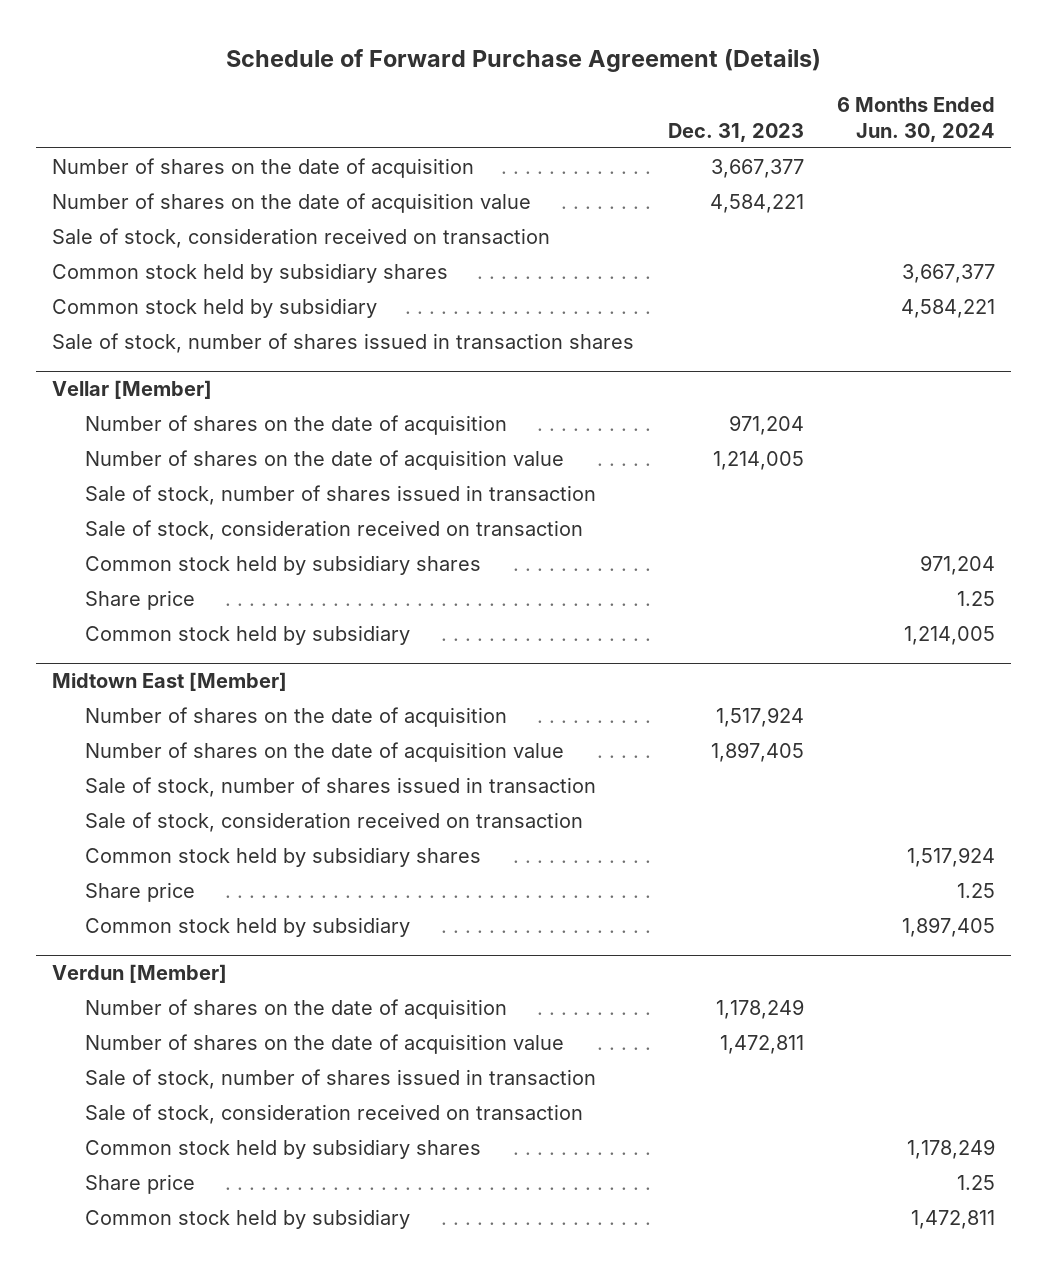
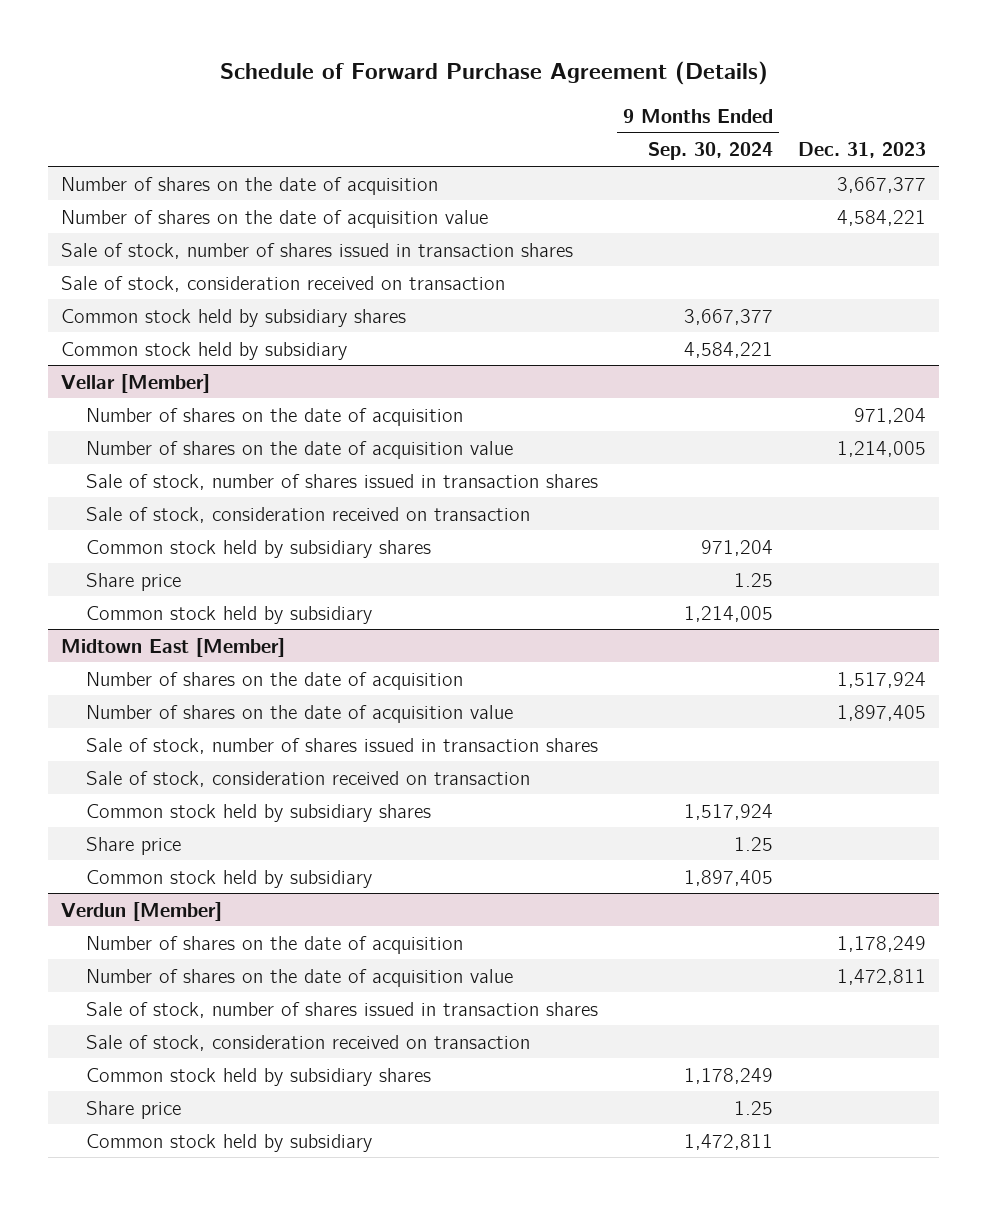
- | Dec. 31, 2023 | 6 Months Ended Jun. 30, 2024
+ | 9 Months Ended Sep. 30, 2024 | Dec. 31, 2023
moved up: Sale of stock, number of shares issued in transaction shares
@ Vellar [Member]
- Sale of stock, number of shares issued in transaction
+ Sale of stock, number of shares issued in transaction shares
@ Midtown East [Member]
- Sale of stock, number of shares issued in transaction
+ Sale of stock, number of shares issued in transaction shares
@ Verdun [Member]
- Sale of stock, number of shares issued in transaction
+ Sale of stock, number of shares issued in transaction shares

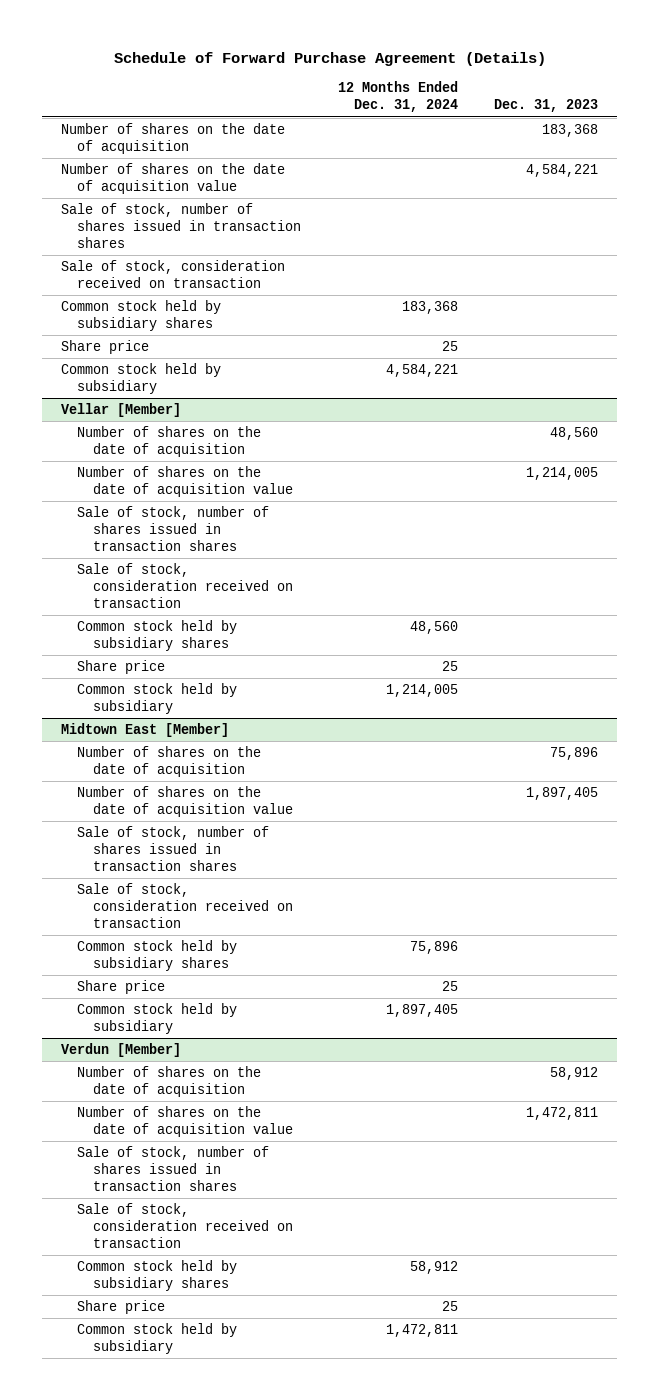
- | 9 Months Ended Sep. 30, 2024 | Dec. 31, 2023
+ | 12 Months Ended Dec. 31, 2024 | Dec. 31, 2023
- Number of shares on the date of acquisition | | 3,667,377
+ Number of shares on the date of acquisition | | 183,368
+ Share price | 25 |
@ Vellar [Member]
- Number of shares on the date of acquisition | | 971,204
+ Number of shares on the date of acquisition | | 48,560
@ Midtown East [Member]
- Number of shares on the date of acquisition | | 1,517,924
+ Number of shares on the date of acquisition | | 75,896
@ Verdun [Member]
- Number of shares on the date of acquisition | | 1,178,249
+ Number of shares on the date of acquisition | | 58,912

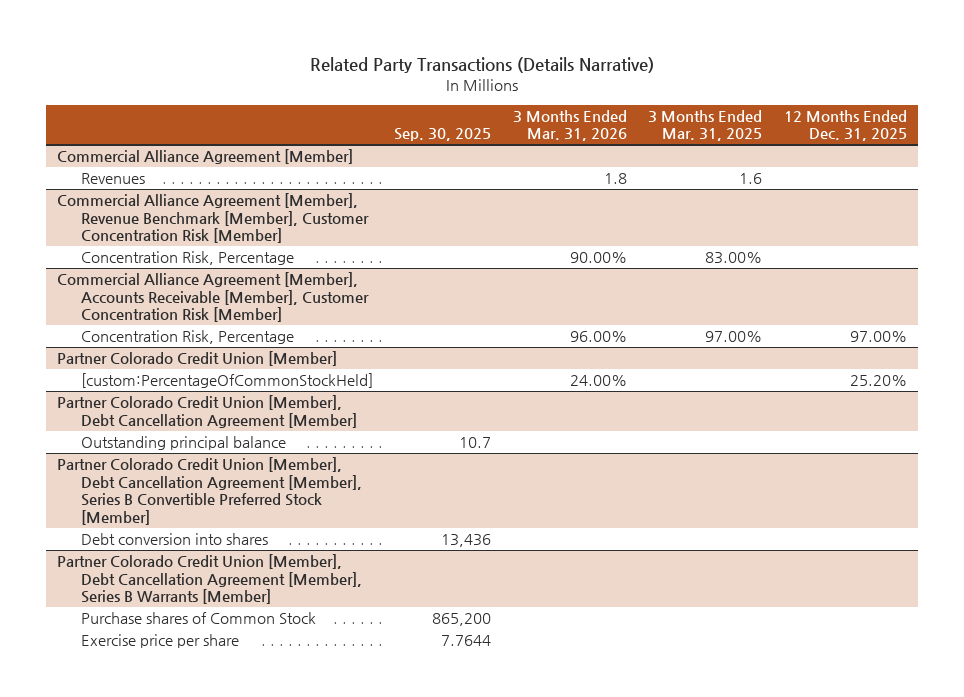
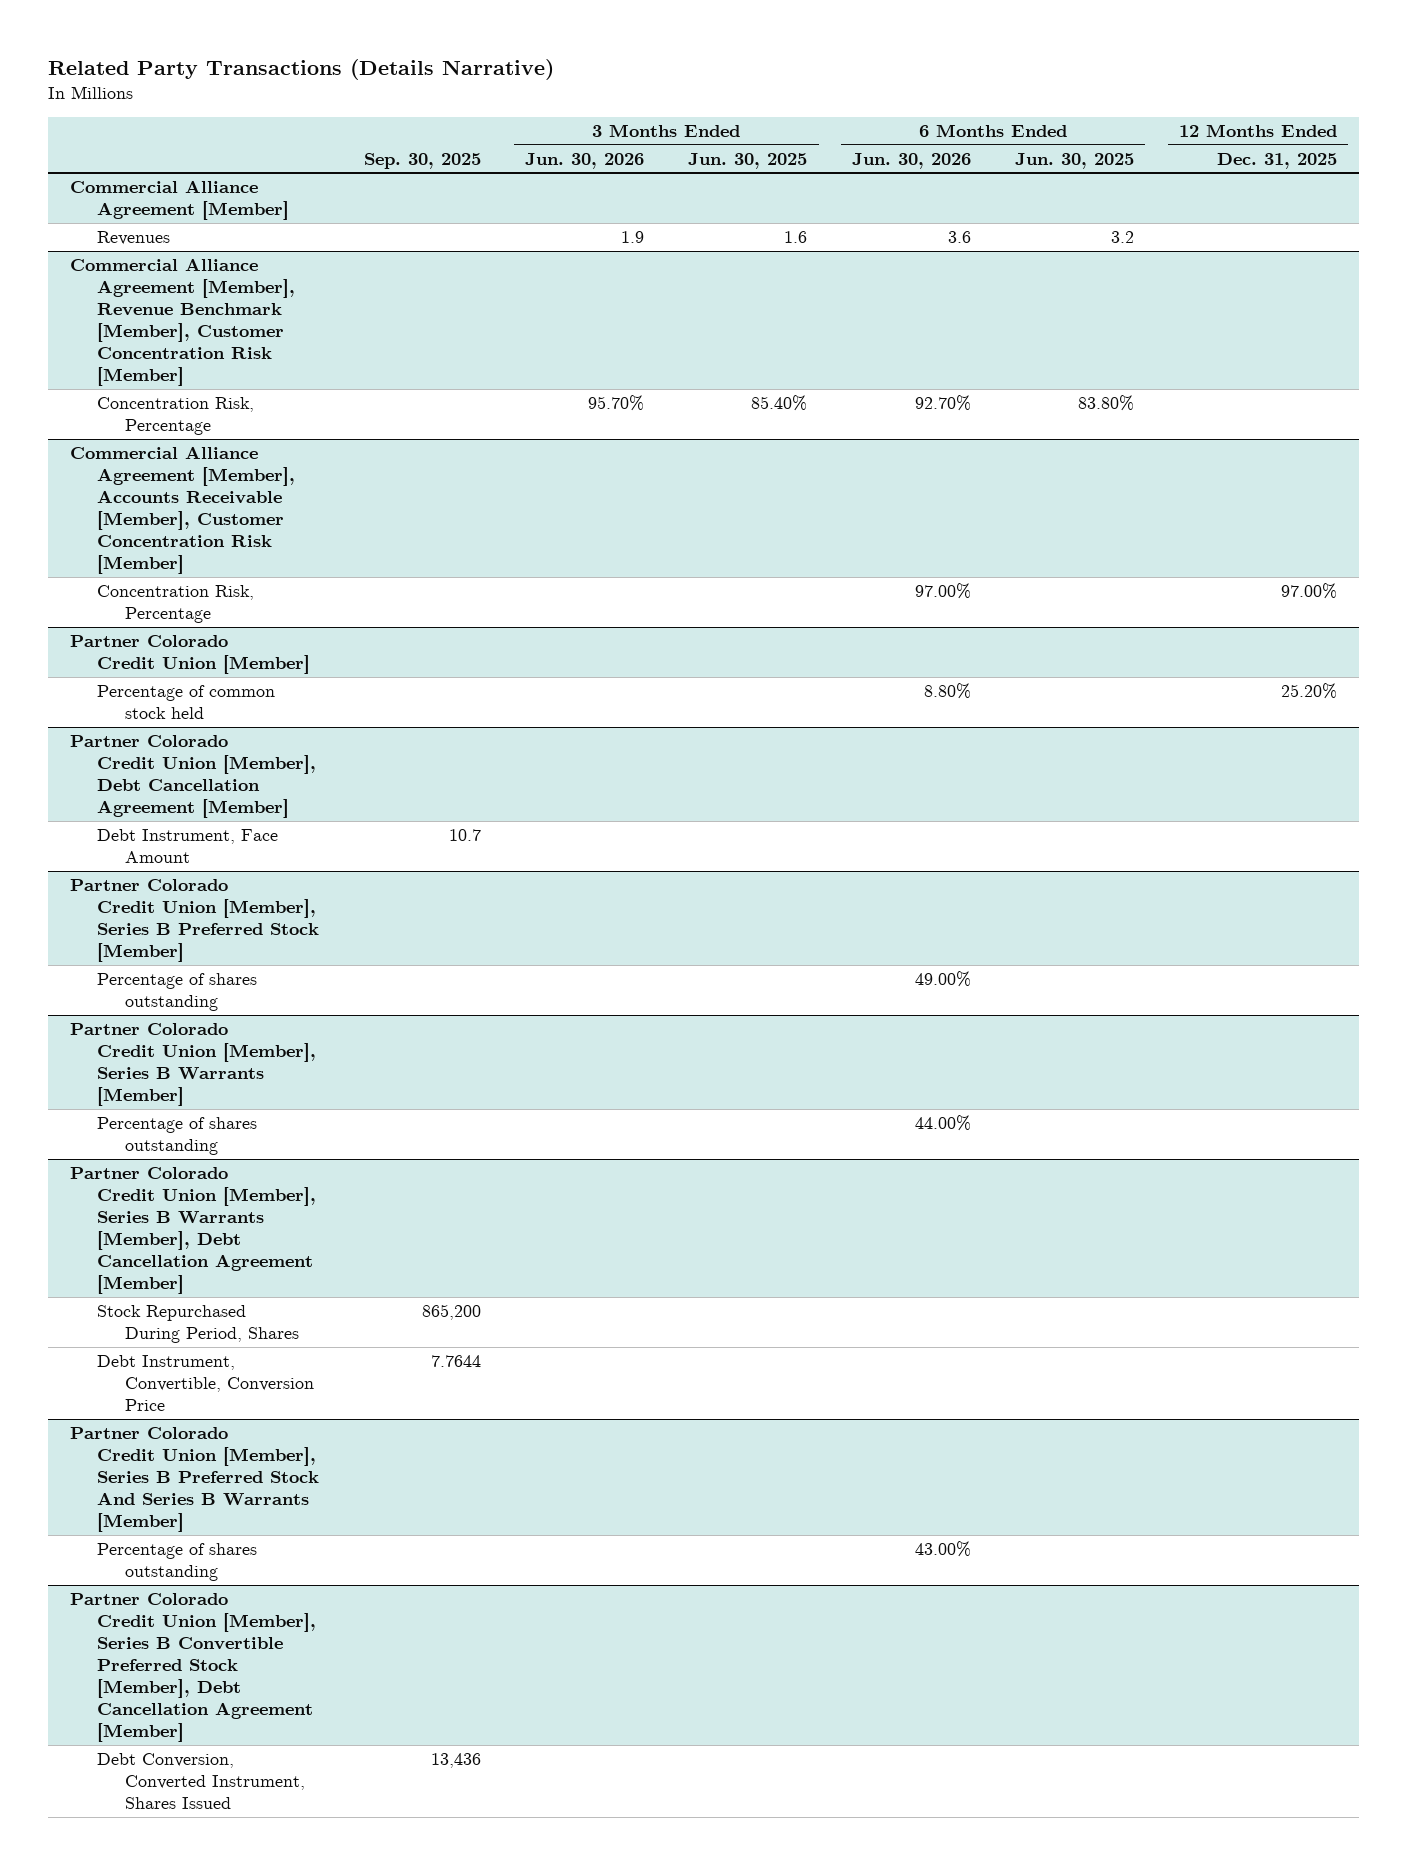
- | Sep. 30, 2025 | 3 Months Ended Mar. 31, 2026 | 3 Months Ended Mar. 31, 2025 | 12 Months Ended Dec. 31, 2025
+ | Sep. 30, 2025 | 3 Months Ended Jun. 30, 2026 | 3 Months Ended Jun. 30, 2025 | 6 Months Ended Jun. 30, 2026 | 6 Months Ended Jun. 30, 2025 | 12 Months Ended Dec. 31, 2025
@ Partner Colorado Credit Union [Member]
- [custom:PercentageOfCommonStockHeld] | | 24.00% | | 25.20%
+ Percentage of common stock held | | | | 8.80% | | 25.20%
@ Partner Colorado Credit Union [Member], Debt Cancellation Agreement [Member]
- Outstanding principal balance | 10.7 | | |
- Partner Colorado Credit Union [Member], Debt Cancellation Agreement [Member], Series B Convertible Preferred Stock [Member]
- Debt conversion into shares | 13,436 | | |
- Partner Colorado Credit Union [Member], Debt Cancellation Agreement [Member], Series B Warrants [Member]
- Purchase shares of Common Stock | 865,200 | | |
- Exercise price per share | 7.7644 | | |
@ Partner Colorado Credit Union [Member], Debt Cancellation Agreement [Member]
+ Debt Instrument, Face Amount | 10.7 | | | | |
+ Partner Colorado Credit Union [Member], Series B Preferred Stock [Member]
+ Percentage of shares outstanding | | | | 49.00% | |
+ Partner Colorado Credit Union [Member], Series B Warrants [Member]
+ Percentage of shares outstanding | | | | 44.00% | |
+ Partner Colorado Credit Union [Member], Series B Warrants [Member], Debt Cancellation Agreement [Member]
+ Stock Repurchased During Period, Shares | 865,200 | | | | |
+ Debt Instrument, Convertible, Conversion Price | 7.7644 | | | | |
+ Partner Colorado Credit Union [Member], Series B Preferred Stock And Series B Warrants [Member]
+ Percentage of shares outstanding | | | | 43.00% | |
+ Partner Colorado Credit Union [Member], Series B Convertible Preferred Stock [Member], Debt Cancellation Agreement [Member]
+ Debt Conversion, Converted Instrument, Shares Issued | 13,436 | | | | |

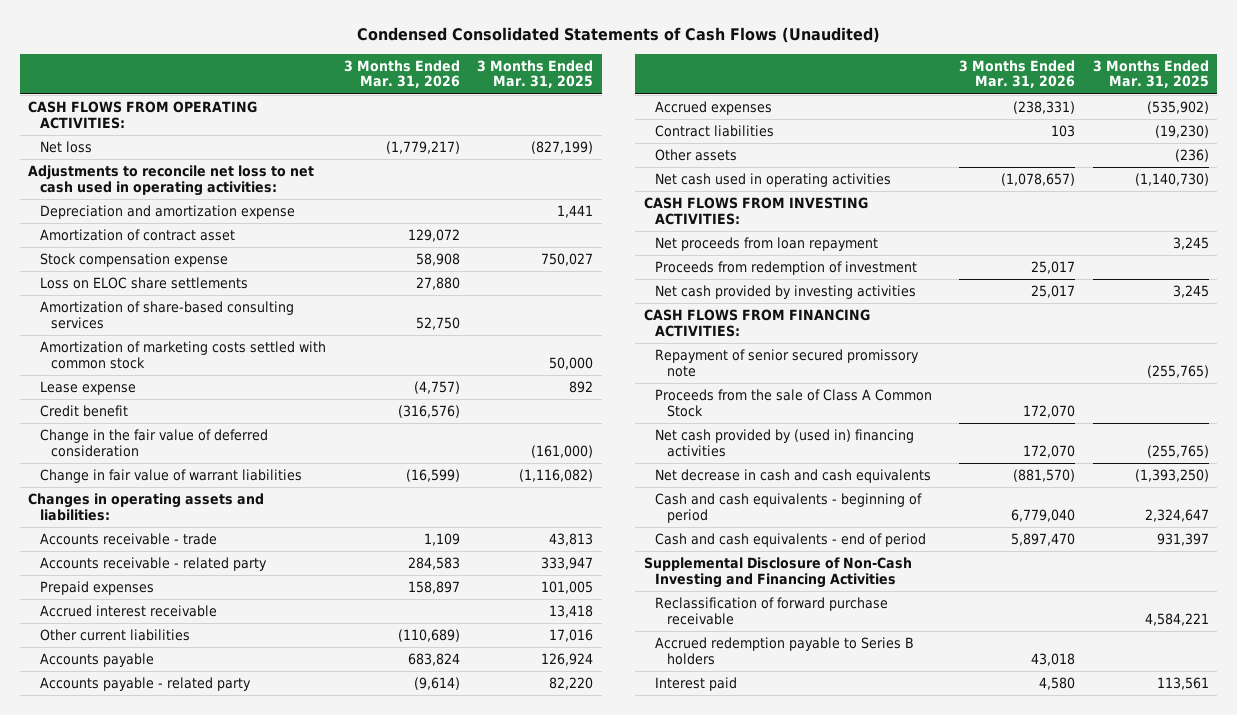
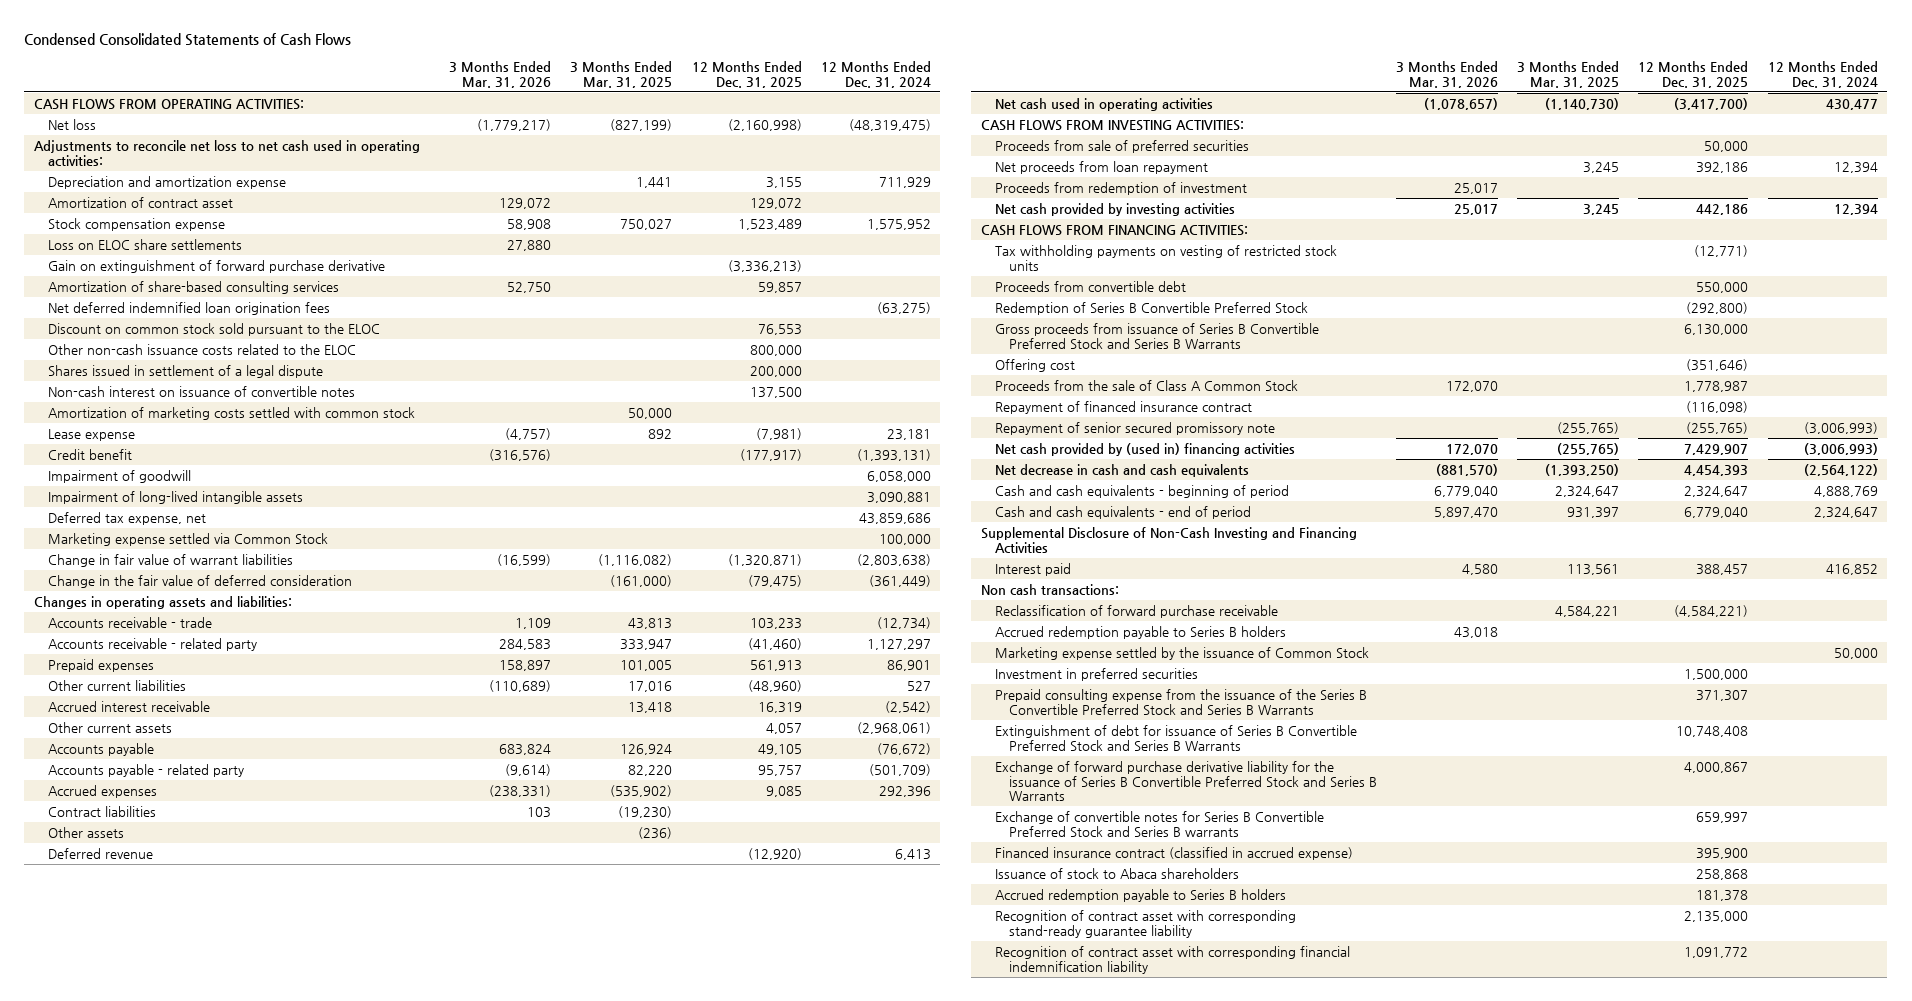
- Condensed Consolidated Statements of Cash Flows (Unaudited)
+ Condensed Consolidated Statements of Cash Flows
- | 3 Months Ended Mar. 31, 2026 | 3 Months Ended Mar. 31, 2025
+ | 3 Months Ended Mar. 31, 2026 | 3 Months Ended Mar. 31, 2025 | 12 Months Ended Dec. 31, 2025 | 12 Months Ended Dec. 31, 2024
+ Gain on extinguishment of forward purchase derivative | | | (3,336,213) |
+ Net deferred indemnified loan origination fees | | | | (63,275)
+ Discount on common stock sold pursuant to the ELOC | | | 76,553 |
+ Other non-cash issuance costs related to the ELOC | | | 800,000 |
+ Shares issued in settlement of a legal dispute | | | 200,000 |
+ Non-cash interest on issuance of convertible notes | | | 137,500 |
+ Impairment of goodwill | | | | 6,058,000
+ Impairment of long-lived intangible assets | | | | 3,090,881
+ Deferred tax expense, net | | | | 43,859,686
+ Marketing expense settled via Common Stock | | | | 100,000
moved down: Change in the fair value of deferred consideration | | (161,000) | (79,475) | (361,449)
moved down: Accrued interest receivable | | 13,418 | 16,319 | (2,542)
+ Other current assets | | | 4,057 | (2,968,061)
+ Deferred revenue | | | (12,920) | 6,413
+ Proceeds from sale of preferred securities | | | 50,000 |
+ Tax withholding payments on vesting of restricted stock units | | | (12,771) |
+ Proceeds from convertible debt | | | 550,000 |
+ Redemption of Series B Convertible Preferred Stock | | | (292,800) |
+ Gross proceeds from issuance of Series B Convertible Preferred Stock and Series B Warrants | | | 6,130,000 |
+ Offering cost | | | (351,646) |
+ Repayment of financed insurance contract | | | (116,098) |
moved down: Repayment of senior secured promissory note | | (255,765) | (255,765) | (3,006,993)
moved up: Interest paid | 4,580 | 113,561 | 388,457 | 416,852
+ Non cash transactions:
+ Marketing expense settled by the issuance of Common Stock | | | | 50,000
+ Investment in preferred securities | | | 1,500,000 |
+ Prepaid consulting expense from the issuance of the Series B Convertible Preferred Stock and Series B Warrants | | | 371,307 |
+ Extinguishment of debt for issuance of Series B Convertible Preferred Stock and Series B Warrants | | | 10,748,408 |
+ Exchange of forward purchase derivative liability for the issuance of Series B Convertible Preferred Stock and Series B Warrants | | | 4,000,867 |
+ Exchange of convertible notes for Series B Convertible Preferred Stock and Series B warrants | | | 659,997 |
+ Financed insurance contract (classified in accrued expense) | | | 395,900 |
+ Issuance of stock to Abaca shareholders | | | 258,868 |
+ Accrued redemption payable to Series B holders | | | 181,378 |
+ Recognition of contract asset with corresponding stand-ready guarantee liability | | | 2,135,000 |
+ Recognition of contract asset with corresponding financial indemnification liability | | | 1,091,772 |

